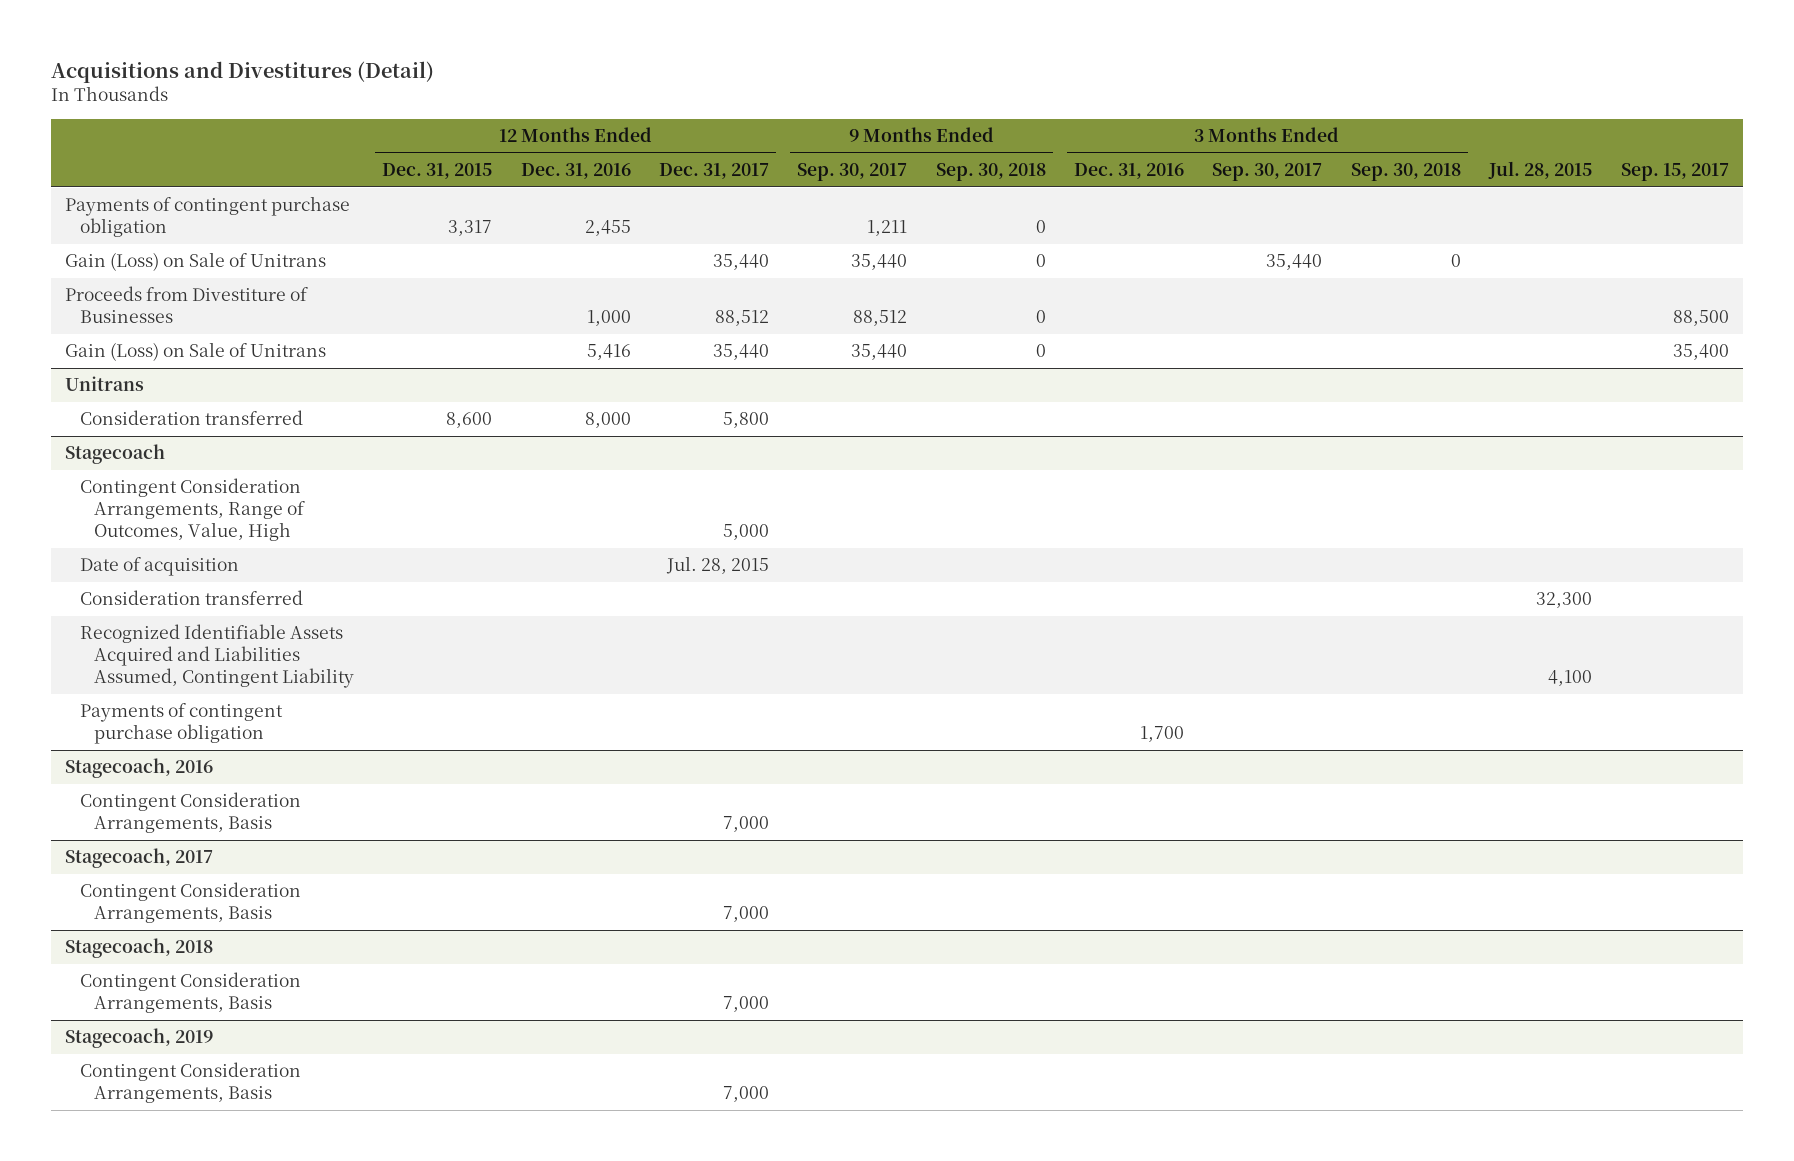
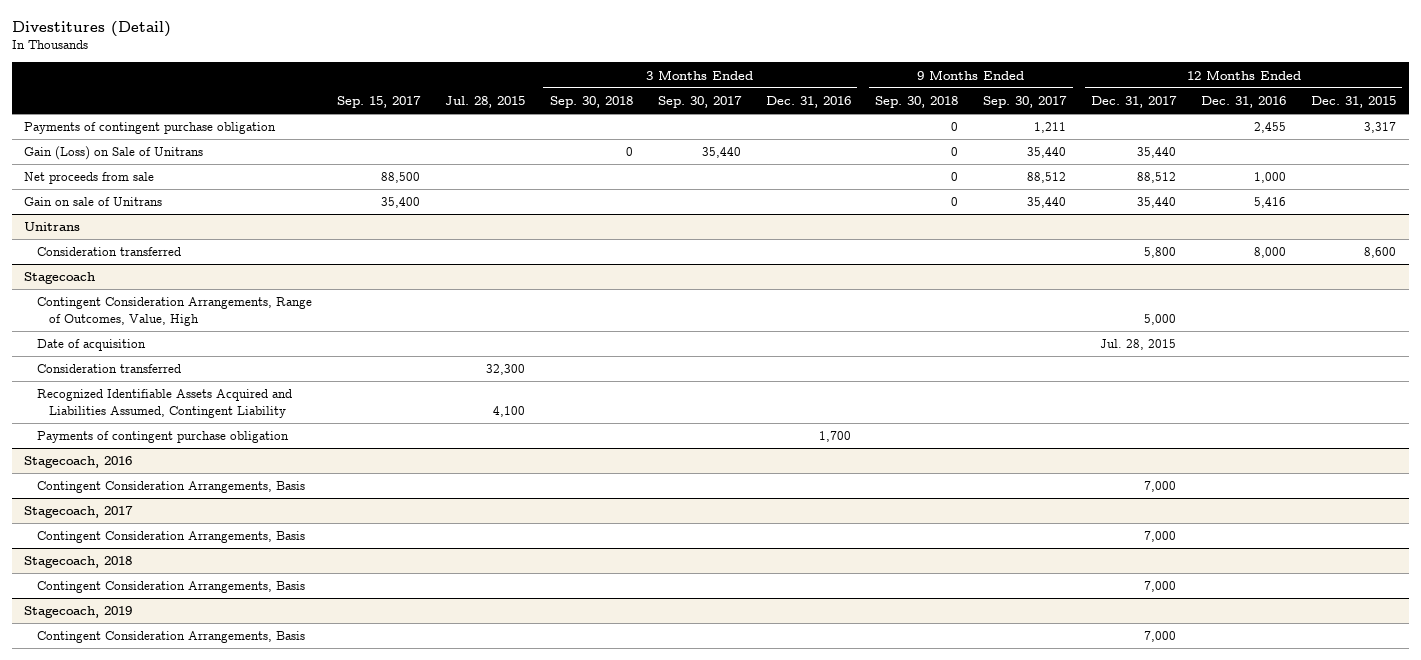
- Acquisitions and Divestitures (Detail)
+ Divestitures (Detail)
- | 12 Months Ended Dec. 31, 2015 | 12 Months Ended Dec. 31, 2016 | 12 Months Ended Dec. 31, 2017 | 9 Months Ended Sep. 30, 2017 | 9 Months Ended Sep. 30, 2018 | 3 Months Ended Dec. 31, 2016 | 3 Months Ended Sep. 30, 2017 | 3 Months Ended Sep. 30, 2018 | Jul. 28, 2015 | Sep. 15, 2017
+ | Sep. 15, 2017 | Jul. 28, 2015 | 3 Months Ended Sep. 30, 2018 | 3 Months Ended Sep. 30, 2017 | 3 Months Ended Dec. 31, 2016 | 9 Months Ended Sep. 30, 2018 | 9 Months Ended Sep. 30, 2017 | 12 Months Ended Dec. 31, 2017 | 12 Months Ended Dec. 31, 2016 | 12 Months Ended Dec. 31, 2015
- Proceeds from Divestiture of Businesses | | 1,000 | 88,512 | 88,512 | 0 | | | | | 88,500
- Gain (Loss) on Sale of Unitrans | | 5,416 | 35,440 | 35,440 | 0 | | | | | 35,400
+ Net proceeds from sale | 88,500 | | | | | 0 | 88,512 | 88,512 | 1,000 |
+ Gain on sale of Unitrans | 35,400 | | | | | 0 | 35,440 | 35,440 | 5,416 |

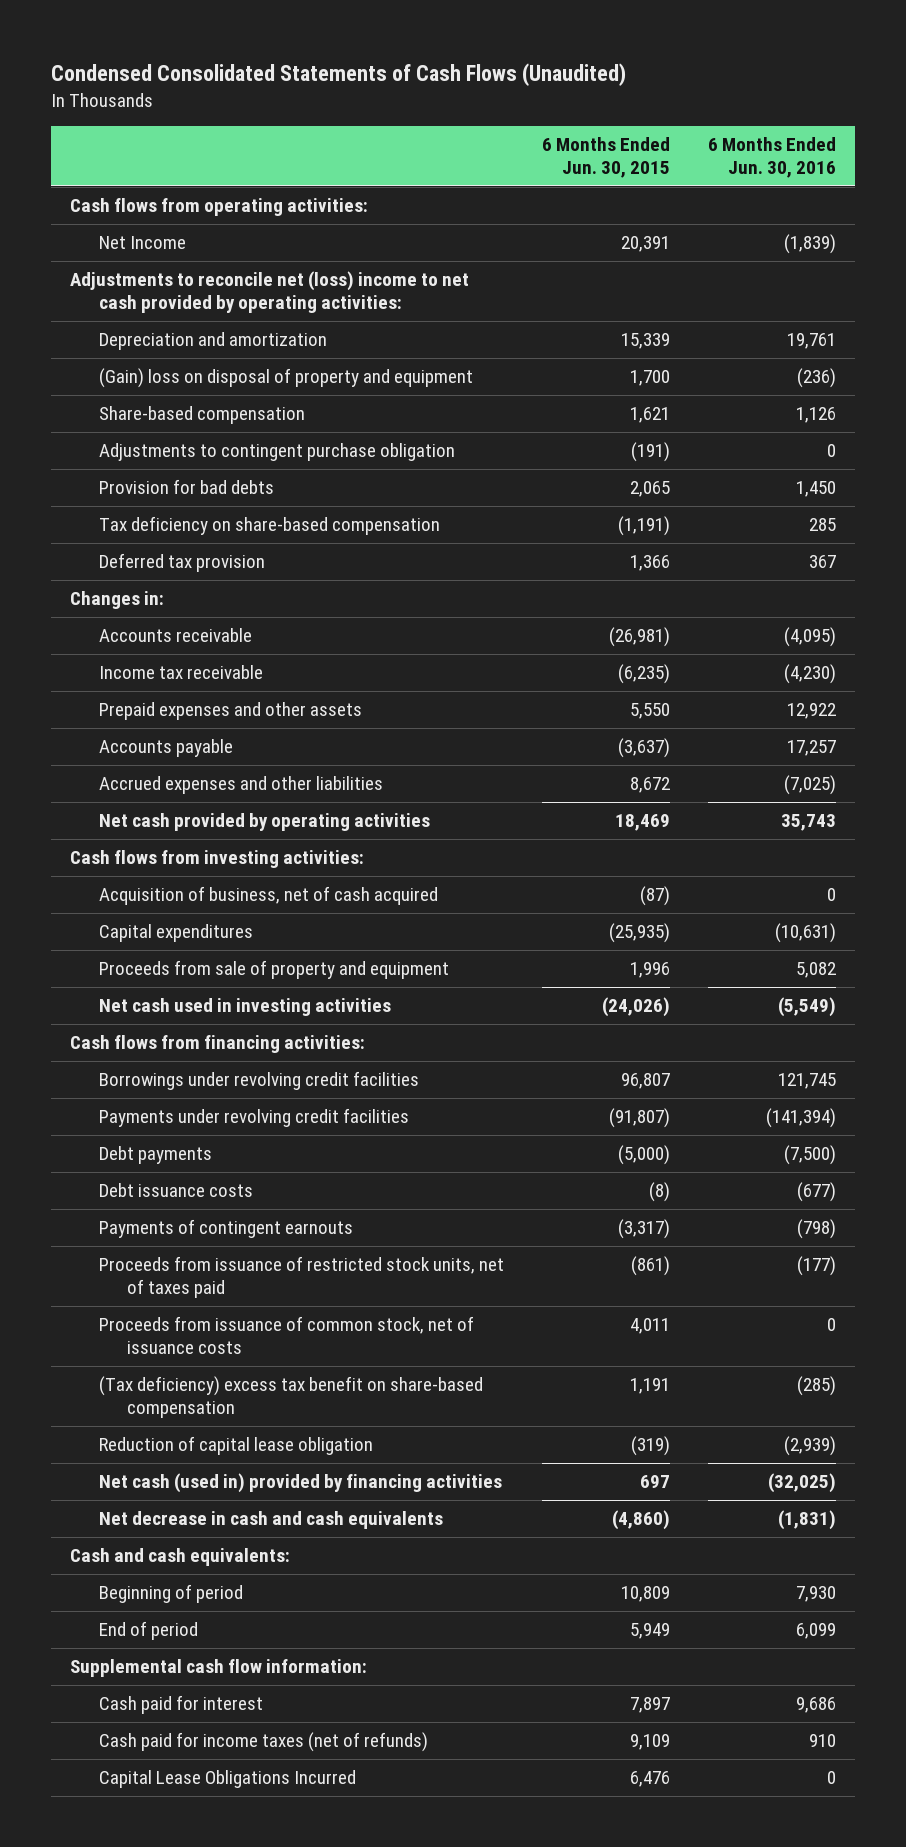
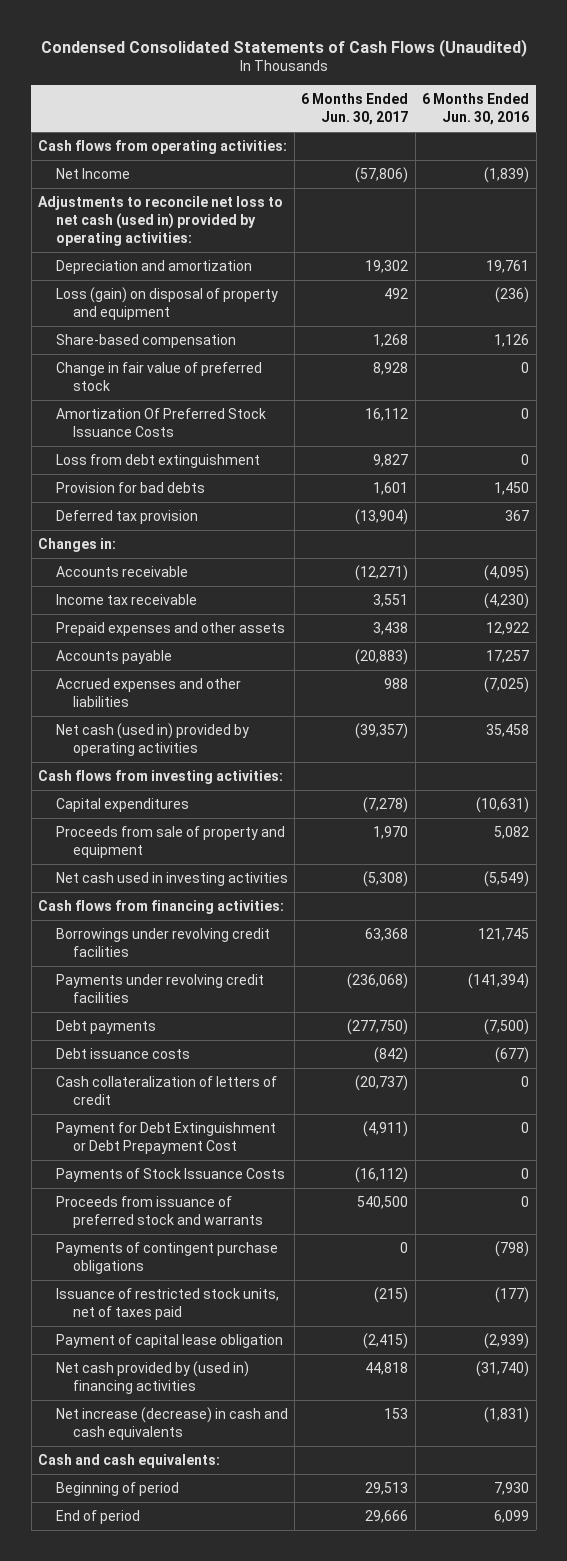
- | 6 Months Ended Jun. 30, 2015 | 6 Months Ended Jun. 30, 2016
+ | 6 Months Ended Jun. 30, 2017 | 6 Months Ended Jun. 30, 2016
- Adjustments to reconcile net (loss) income to net cash provided by operating activities:
+ Adjustments to reconcile net loss to net cash (used in) provided by operating activities:
- (Gain) loss on disposal of property and equipment | 1,700 | (236)
+ Loss (gain) on disposal of property and equipment | 492 | (236)
- Adjustments to contingent purchase obligation | (191) | 0
+ Change in fair value of preferred stock | 8,928 | 0
+ Amortization Of Preferred Stock Issuance Costs | 16,112 | 0
+ Loss from debt extinguishment | 9,827 | 0
- Tax deficiency on share-based compensation | (1,191) | 285
- Net cash provided by operating activities | 18,469 | 35,743
+ Net cash (used in) provided by operating activities | (39,357) | 35,458
- Acquisition of business, net of cash acquired | (87) | 0
- Payments of contingent earnouts | (3,317) | (798)
- Proceeds from issuance of restricted stock units, net of taxes paid | (861) | (177)
- Proceeds from issuance of common stock, net of issuance costs | 4,011 | 0
- (Tax deficiency) excess tax benefit on share-based compensation | 1,191 | (285)
- Reduction of capital lease obligation | (319) | (2,939)
- Net cash (used in) provided by financing activities | 697 | (32,025)
- Net decrease in cash and cash equivalents | (4,860) | (1,831)
+ Cash collateralization of letters of credit | (20,737) | 0
+ Payment for Debt Extinguishment or Debt Prepayment Cost | (4,911) | 0
+ Payments of Stock Issuance Costs | (16,112) | 0
+ Proceeds from issuance of preferred stock and warrants | 540,500 | 0
+ Payments of contingent purchase obligations | 0 | (798)
+ Issuance of restricted stock units, net of taxes paid | (215) | (177)
+ Payment of capital lease obligation | (2,415) | (2,939)
+ Net cash provided by (used in) financing activities | 44,818 | (31,740)
+ Net increase (decrease) in cash and cash equivalents | 153 | (1,831)
- Supplemental cash flow information:
- Cash paid for interest | 7,897 | 9,686
- Cash paid for income taxes (net of refunds) | 9,109 | 910
- Capital Lease Obligations Incurred | 6,476 | 0

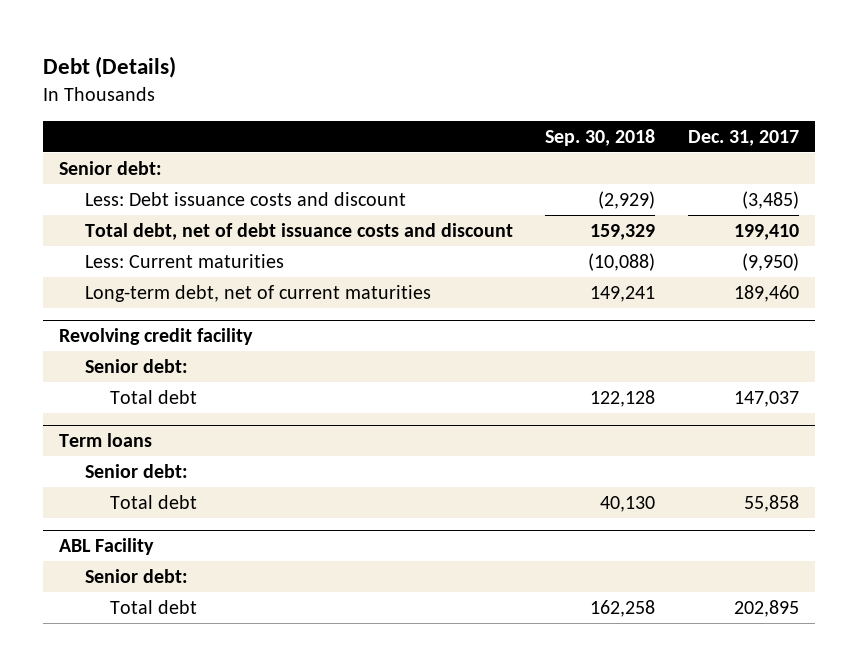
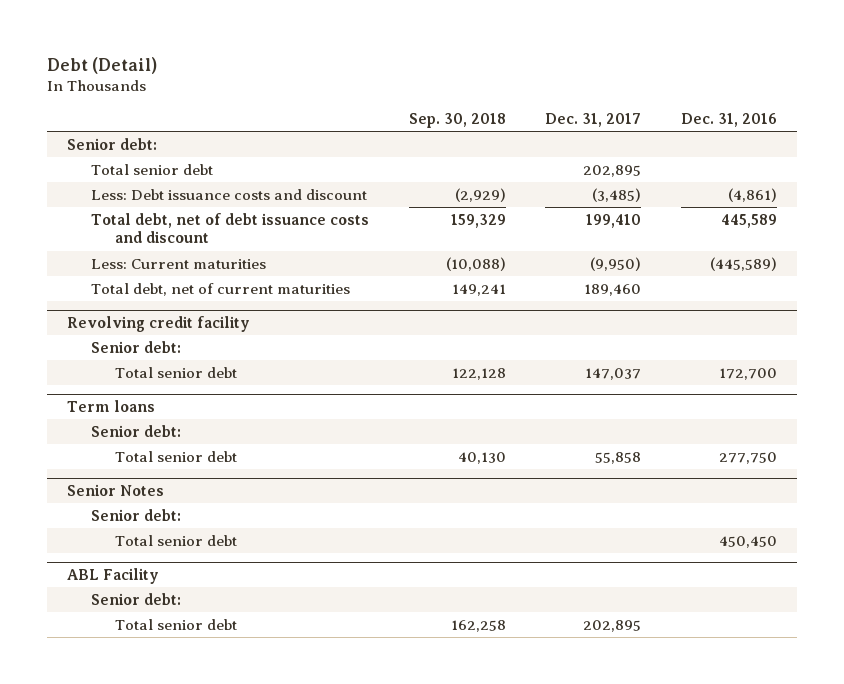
- Debt (Details)
+ Debt (Detail)
- | Sep. 30, 2018 | Dec. 31, 2017
+ | Sep. 30, 2018 | Dec. 31, 2017 | Dec. 31, 2016
+ Total senior debt | | 202,895 |
- Long-term debt, net of current maturities | 149,241 | 189,460
+ Total debt, net of current maturities | 149,241 | 189,460 |
@ Revolving credit facility
- Total debt | 122,128 | 147,037
+ Total senior debt | 122,128 | 147,037 | 172,700
@ Term loans
- Total debt | 40,130 | 55,858
+ Total senior debt | 40,130 | 55,858 | 277,750
+ Senior Notes
+ Senior debt:
+ Total senior debt | | | 450,450
@ ABL Facility
- Total debt | 162,258 | 202,895
+ Total senior debt | 162,258 | 202,895 |

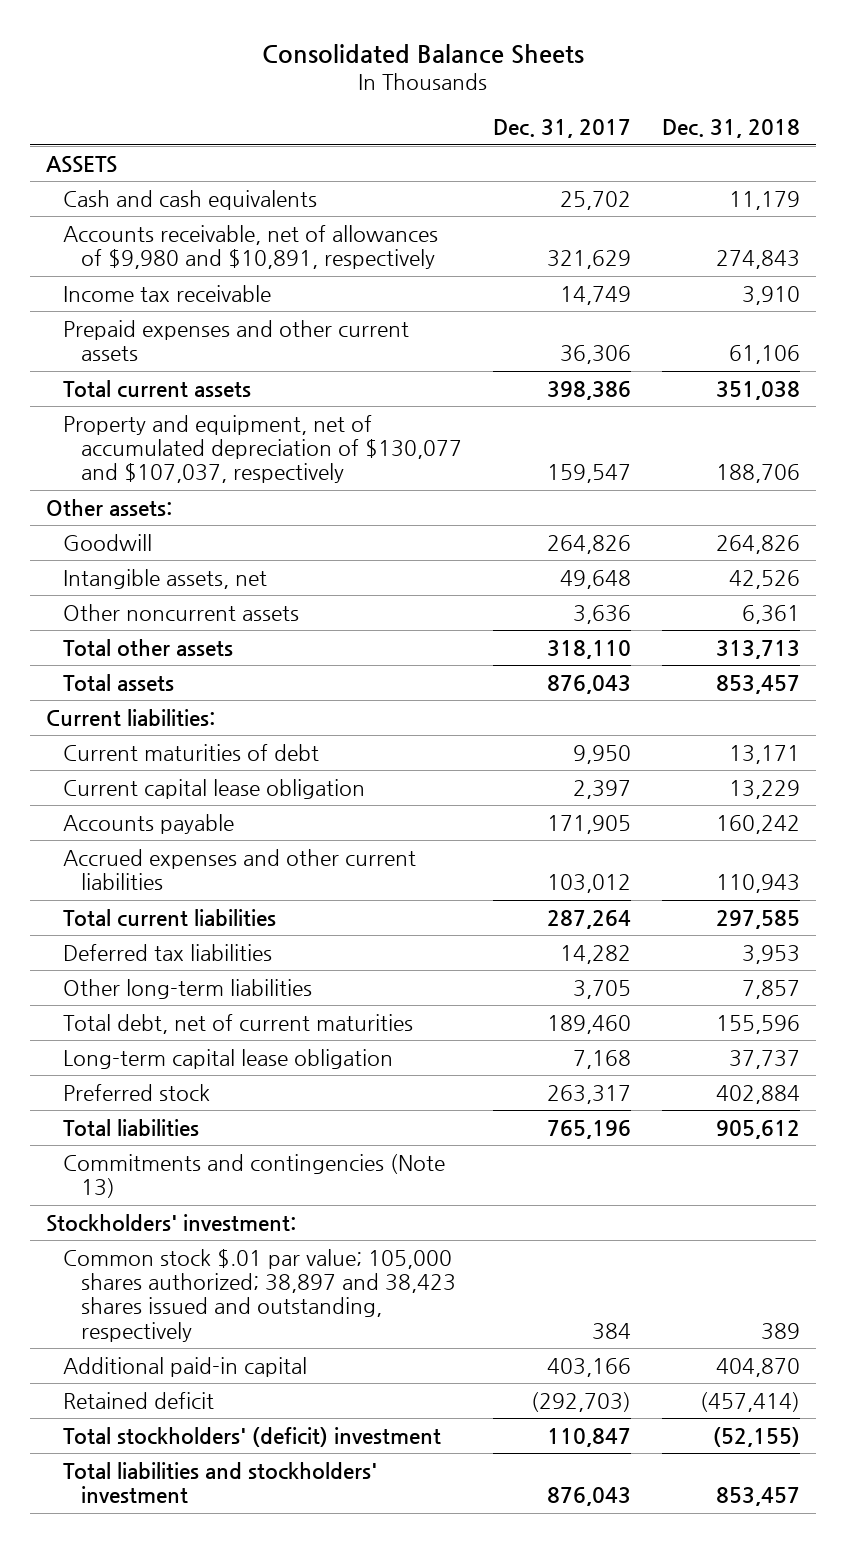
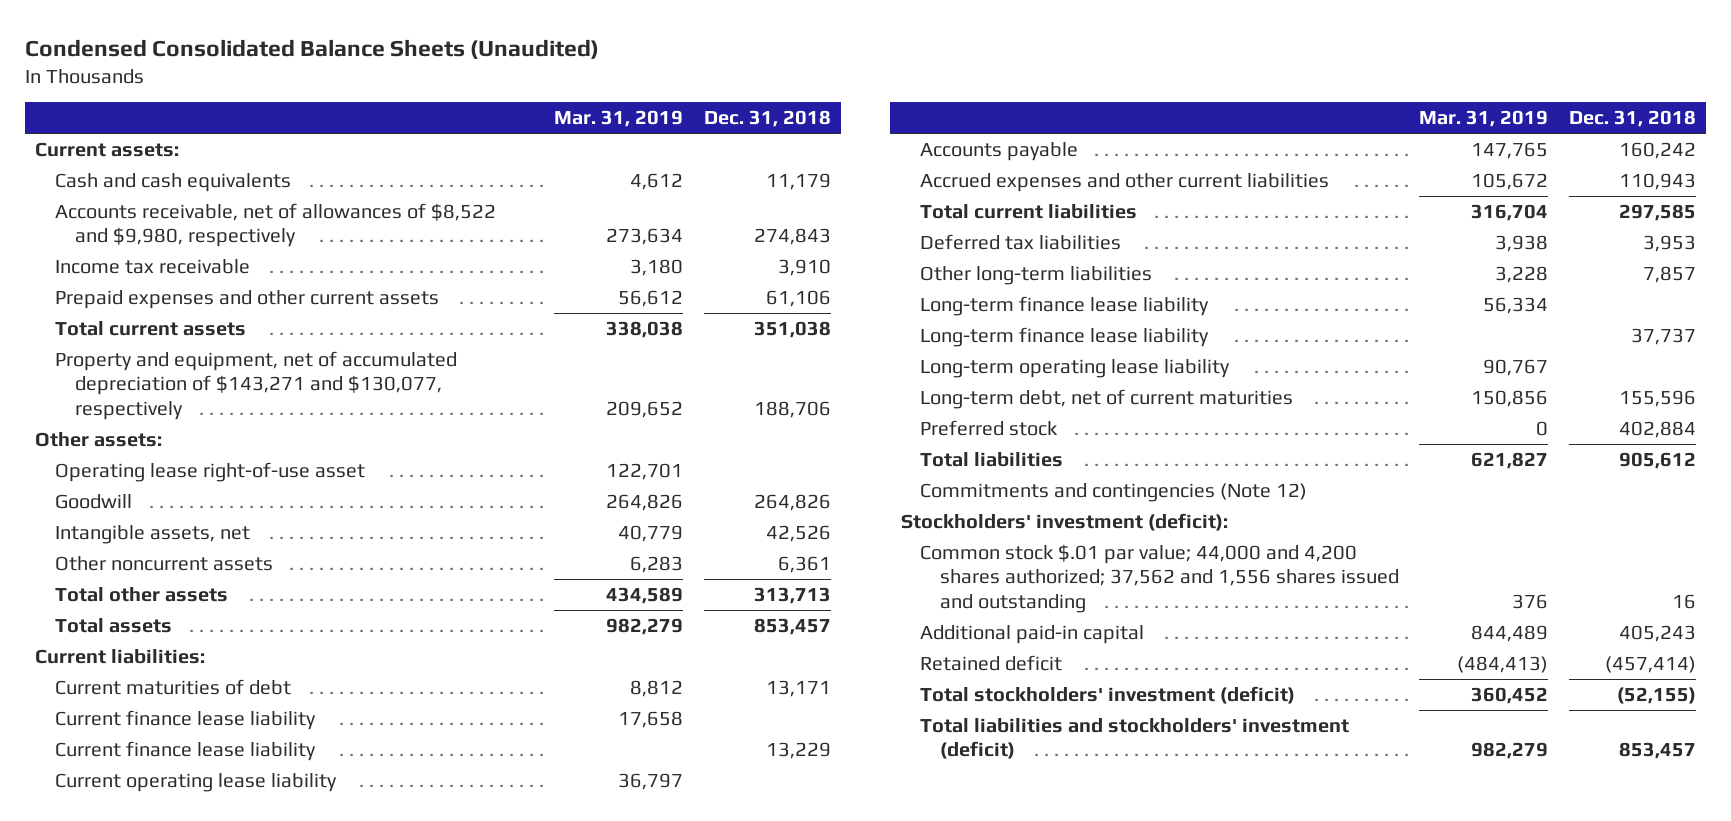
- Consolidated Balance Sheets
+ Condensed Consolidated Balance Sheets (Unaudited)
- | Dec. 31, 2017 | Dec. 31, 2018
+ | Mar. 31, 2019 | Dec. 31, 2018
- ASSETS
+ Current assets:
- Accounts receivable, net of allowances of $9,980 and $10,891, respectively | 321,629 | 274,843
+ Accounts receivable, net of allowances of $8,522 and $9,980, respectively | 273,634 | 274,843
- Property and equipment, net of accumulated depreciation of $130,077 and $107,037, respectively | 159,547 | 188,706
+ Property and equipment, net of accumulated depreciation of $143,271 and $130,077, respectively | 209,652 | 188,706
+ Operating lease right-of-use asset | 122,701 |
- Current capital lease obligation | 2,397 | 13,229
+ Current finance lease liability | 17,658 |
+ Current finance lease liability | | 13,229
+ Current operating lease liability | 36,797 |
- Total debt, net of current maturities | 189,460 | 155,596
- Long-term capital lease obligation | 7,168 | 37,737
+ Long-term finance lease liability | 56,334 |
+ Long-term finance lease liability | | 37,737
+ Long-term operating lease liability | 90,767 |
+ Long-term debt, net of current maturities | 150,856 | 155,596
- Commitments and contingencies (Note 13)
- Stockholders' investment:
- Common stock $.01 par value; 105,000 shares authorized; 38,897 and 38,423 shares issued and outstanding, respectively | 384 | 389
- Additional paid-in capital | 403,166 | 404,870
+ Commitments and contingencies (Note 12)
+ Stockholders' investment (deficit):
+ Common stock $.01 par value; 44,000 and 4,200 shares authorized; 37,562 and 1,556 shares issued and outstanding | 376 | 16
+ Additional paid-in capital | 844,489 | 405,243
- Total stockholders' (deficit) investment | 110,847 | (52,155)
- Total liabilities and stockholders' investment | 876,043 | 853,457
+ Total stockholders' investment (deficit) | 360,452 | (52,155)
+ Total liabilities and stockholders' investment (deficit) | 982,279 | 853,457

